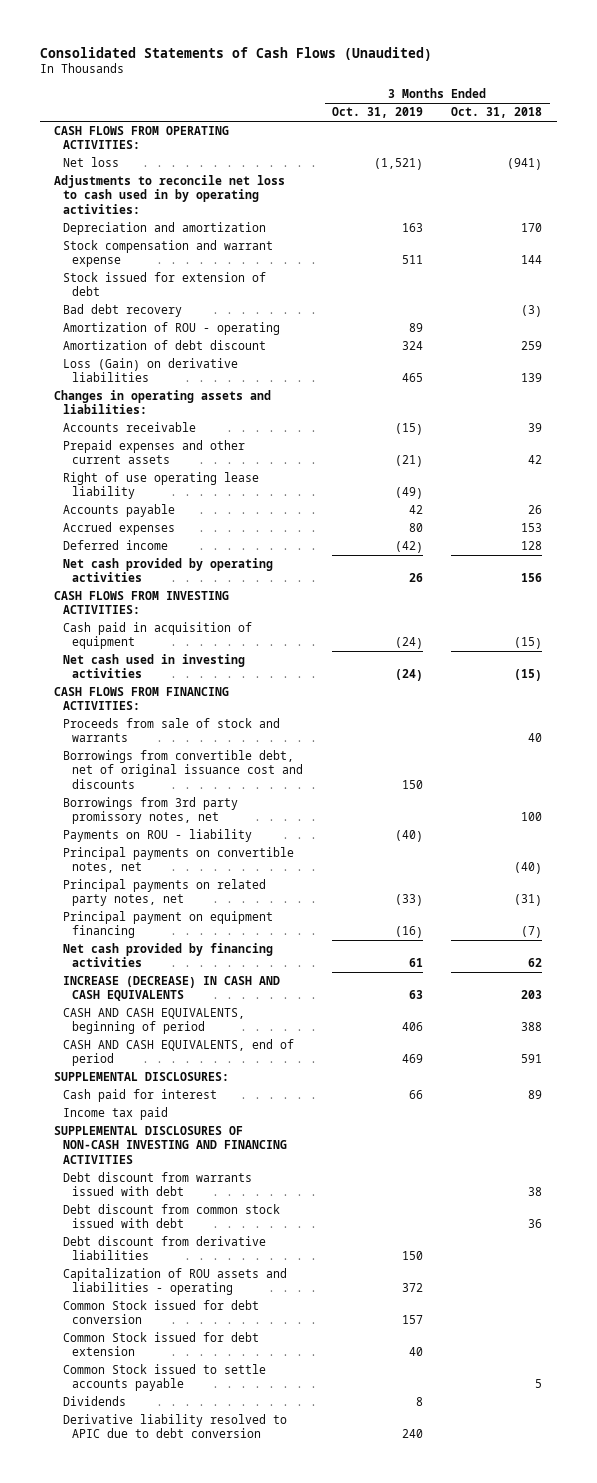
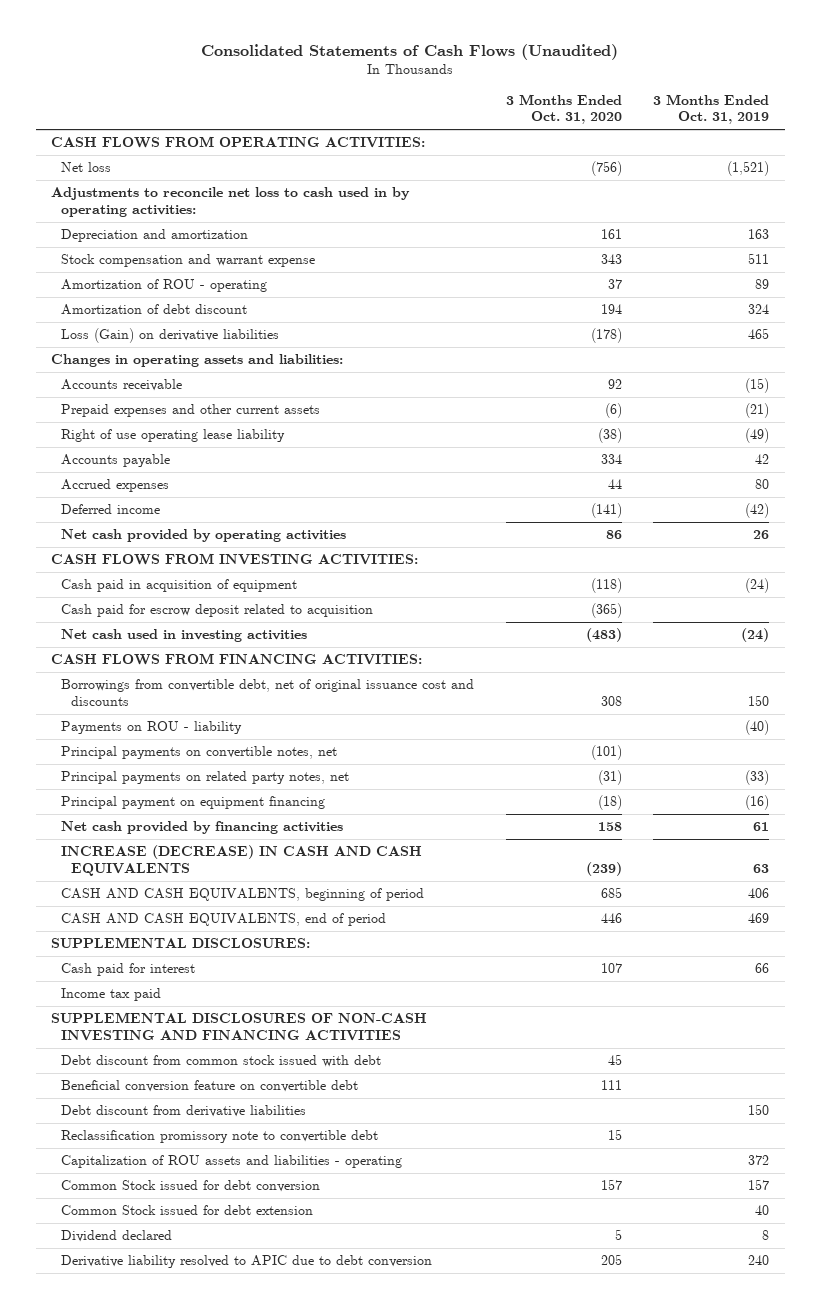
- | 3 Months Ended Oct. 31, 2019 | 3 Months Ended Oct. 31, 2018
+ | 3 Months Ended Oct. 31, 2020 | 3 Months Ended Oct. 31, 2019
- Stock issued for extension of debt
- Bad debt recovery | | (3)
+ Cash paid for escrow deposit related to acquisition | (365) |
- Proceeds from sale of stock and warrants | | 40
- Borrowings from 3rd party promissory notes, net | | 100
- Debt discount from warrants issued with debt | | 38
+ Beneficial conversion feature on convertible debt | 111 |
+ Reclassification promissory note to convertible debt | 15 |
- Common Stock issued to settle accounts payable | | 5
- Dividends | 8 |
+ Dividend declared | 5 | 8

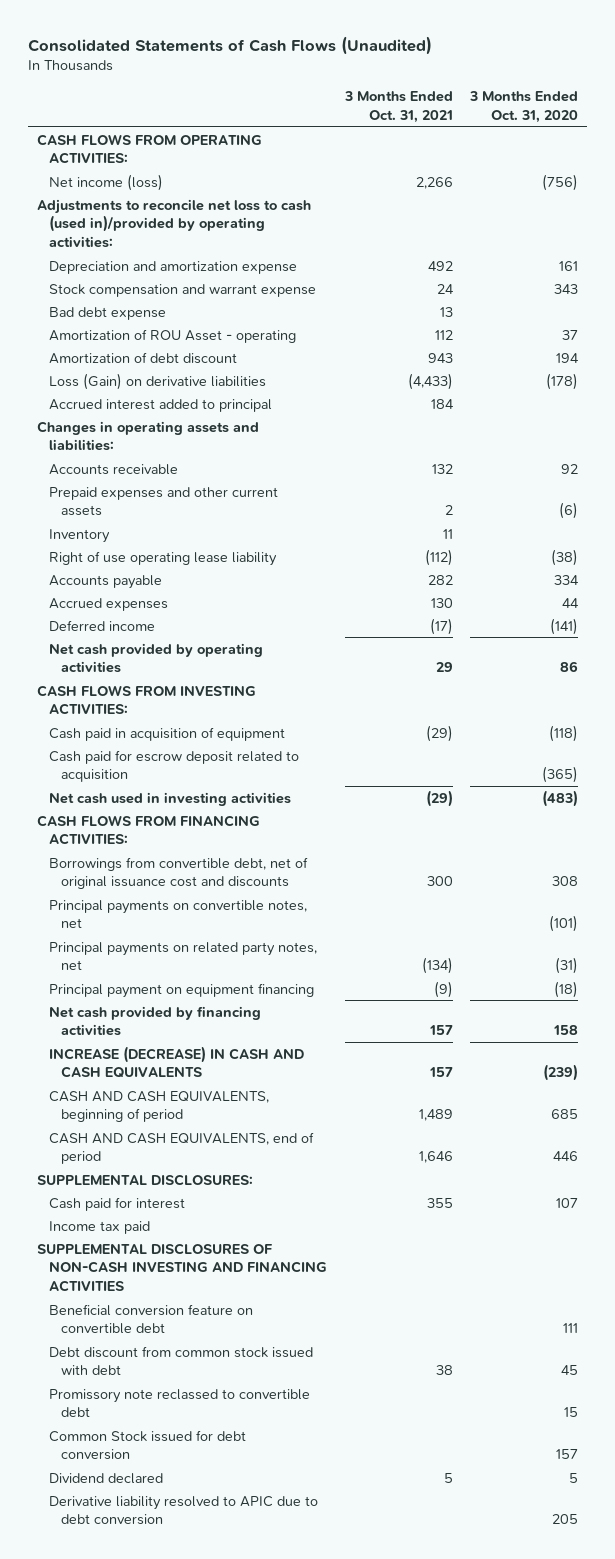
- | 3 Months Ended Oct. 31, 2020 | 3 Months Ended Oct. 31, 2019
+ | 3 Months Ended Oct. 31, 2021 | 3 Months Ended Oct. 31, 2020
- Net loss | (756) | (1,521)
- Adjustments to reconcile net loss to cash used in by operating activities:
- Depreciation and amortization | 161 | 163
+ Net income (loss) | 2,266 | (756)
+ Adjustments to reconcile net loss to cash (used in)/provided by operating activities:
+ Depreciation and amortization expense | 492 | 161
- Amortization of ROU - operating | 37 | 89
+ Bad debt expense | 13 |
+ Amortization of ROU Asset - operating | 112 | 37
+ Accrued interest added to principal | 184 |
+ Inventory | 11 |
- Payments on ROU - liability | | (40)
- Debt discount from derivative liabilities | | 150
- Reclassification promissory note to convertible debt | 15 |
- Capitalization of ROU assets and liabilities - operating | | 372
moved down: Debt discount from common stock issued with debt | 38 | 45
+ Promissory note reclassed to convertible debt | | 15
- Common Stock issued for debt extension | | 40

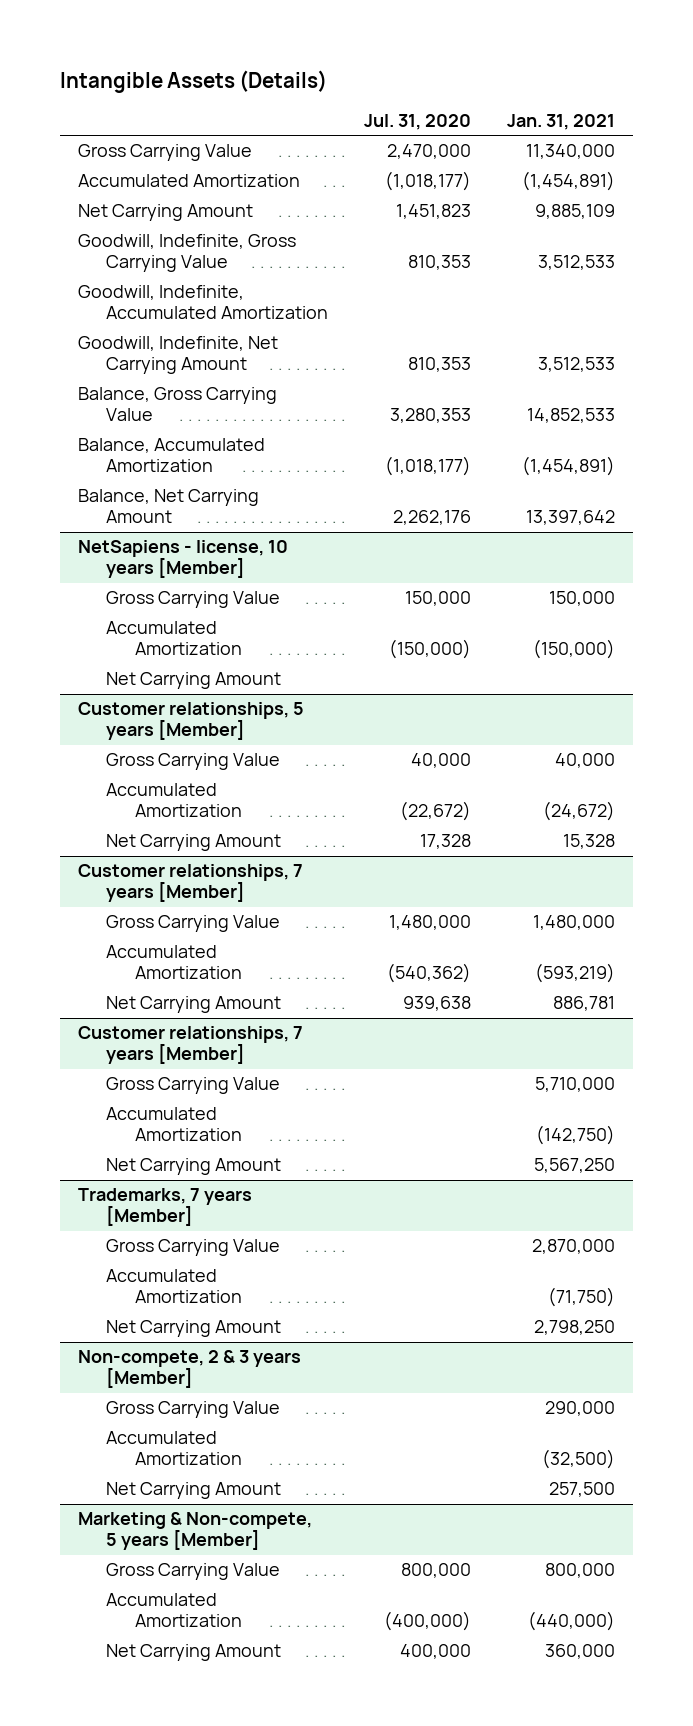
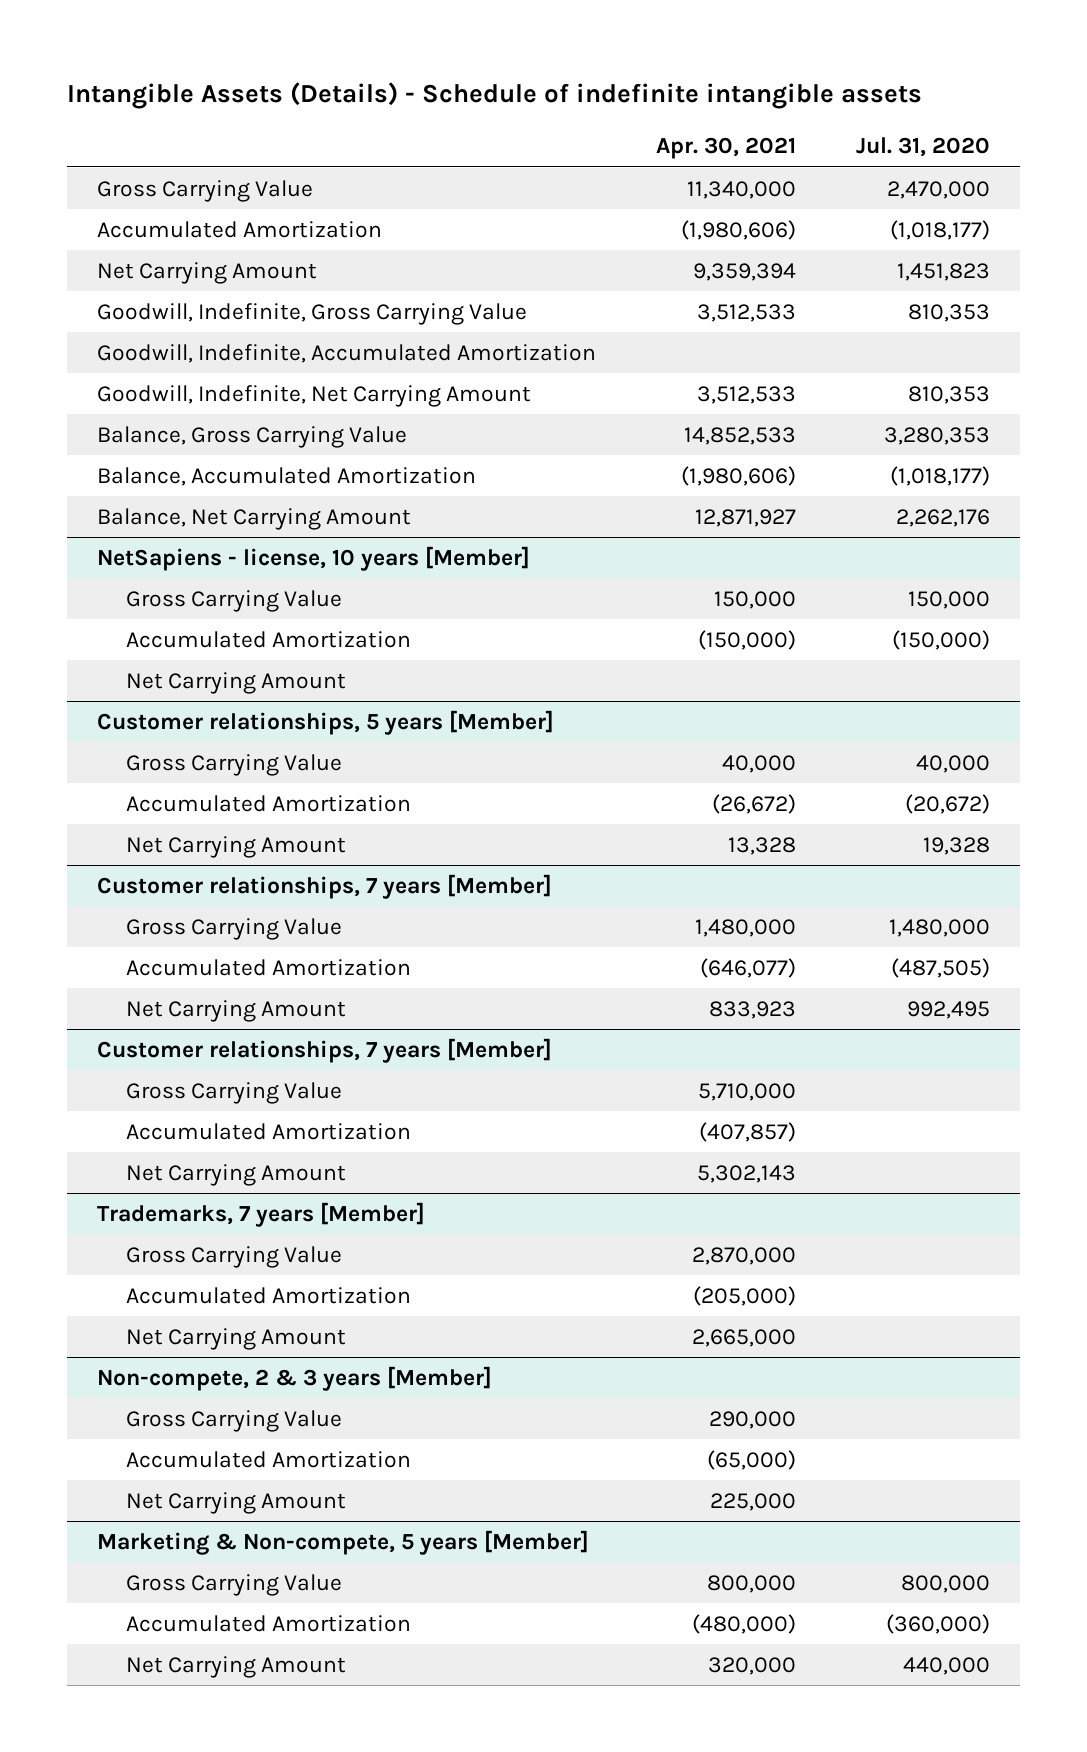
- Intangible Assets (Details)
+ Intangible Assets (Details) - Schedule of indefinite intangible assets
- | Jul. 31, 2020 | Jan. 31, 2021
+ | Apr. 30, 2021 | Jul. 31, 2020
@ Customer relationships, 5 years [Member]
- Accumulated Amortization | (22,672) | (24,672)
- Net Carrying Amount | 17,328 | 15,328
+ Accumulated Amortization | (26,672) | (20,672)
+ Net Carrying Amount | 13,328 | 19,328
@ Customer relationships, 7 years [Member]
- Accumulated Amortization | (540,362) | (593,219)
- Net Carrying Amount | 939,638 | 886,781
+ Accumulated Amortization | (646,077) | (487,505)
+ Net Carrying Amount | 833,923 | 992,495
@ Marketing & Non-compete, 5 years [Member]
- Accumulated Amortization | (400,000) | (440,000)
- Net Carrying Amount | 400,000 | 360,000
+ Accumulated Amortization | (480,000) | (360,000)
+ Net Carrying Amount | 320,000 | 440,000

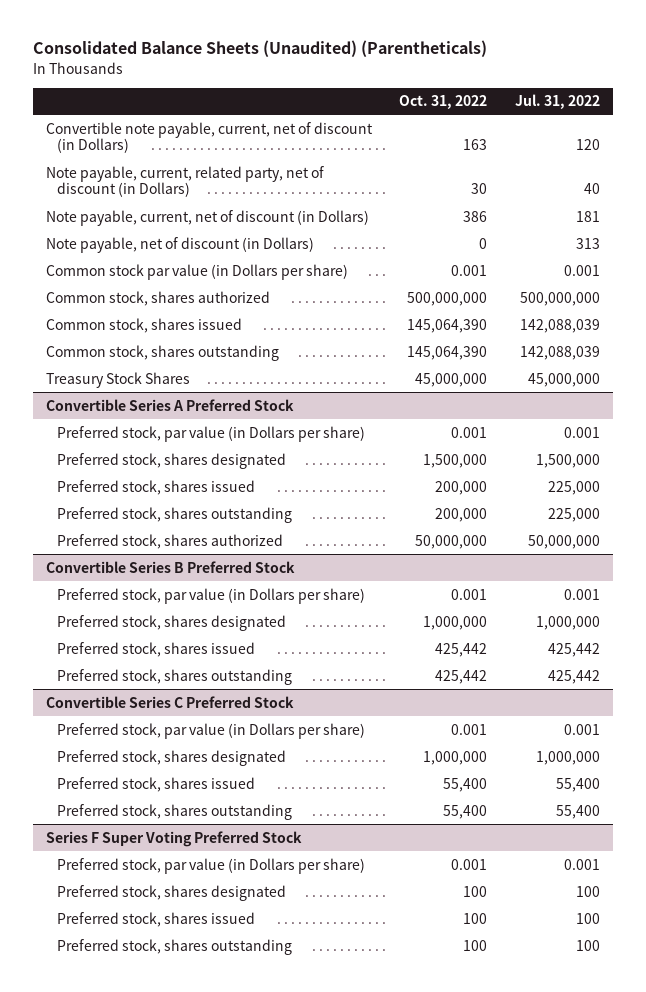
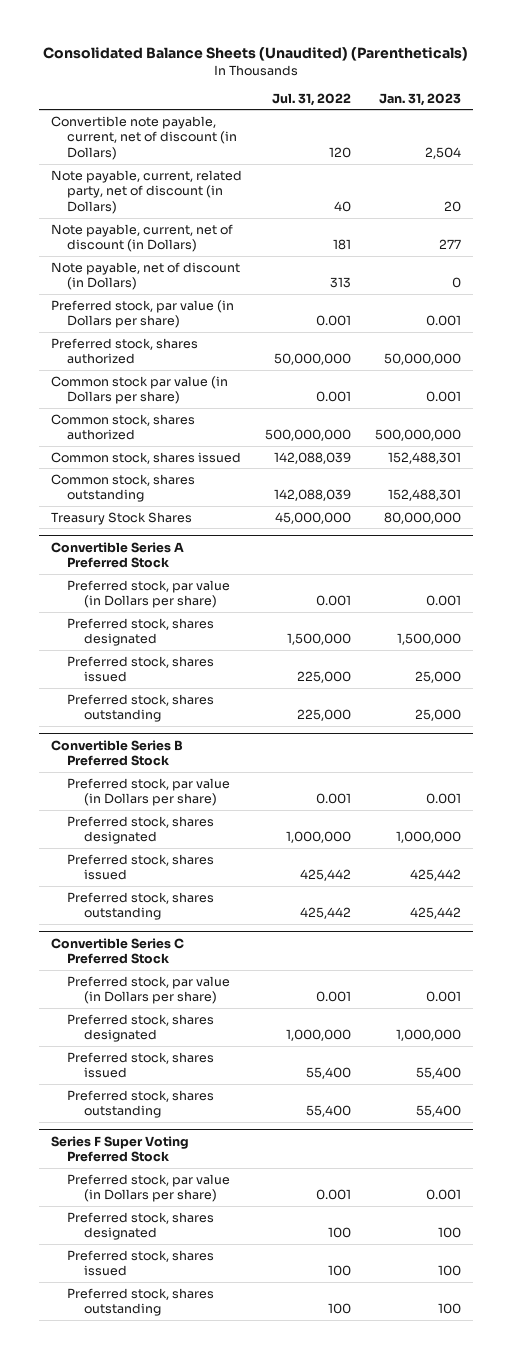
- | Oct. 31, 2022 | Jul. 31, 2022
+ | Jul. 31, 2022 | Jan. 31, 2023
+ Preferred stock, par value (in Dollars per share) | 0.001 | 0.001
+ Preferred stock, shares authorized | 50,000,000 | 50,000,000
@ Convertible Series A Preferred Stock
- Preferred stock, shares authorized | 50,000,000 | 50,000,000

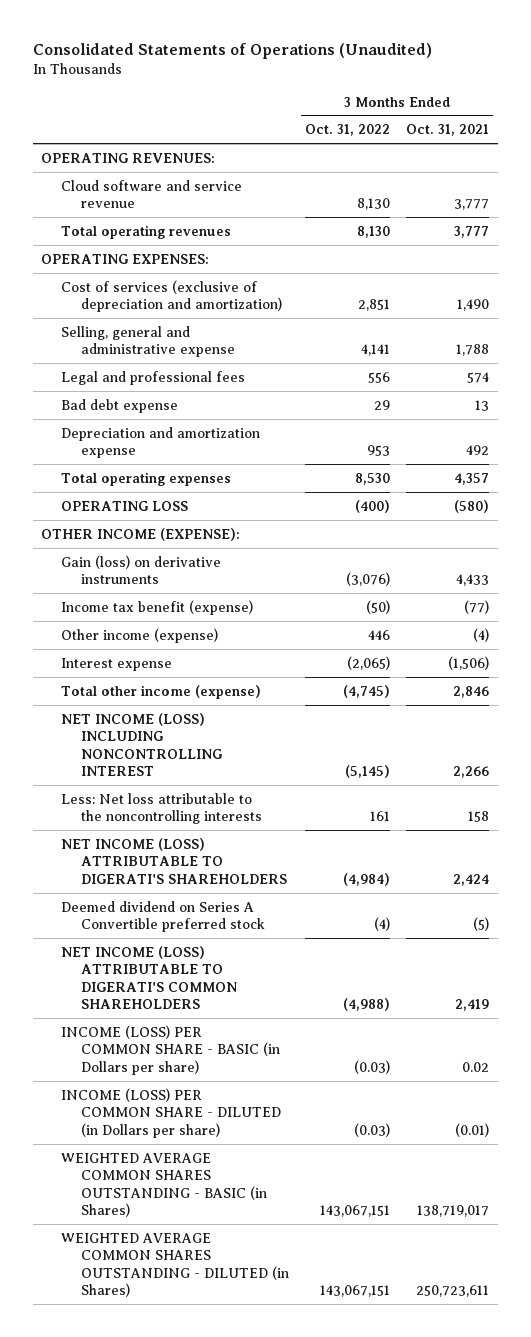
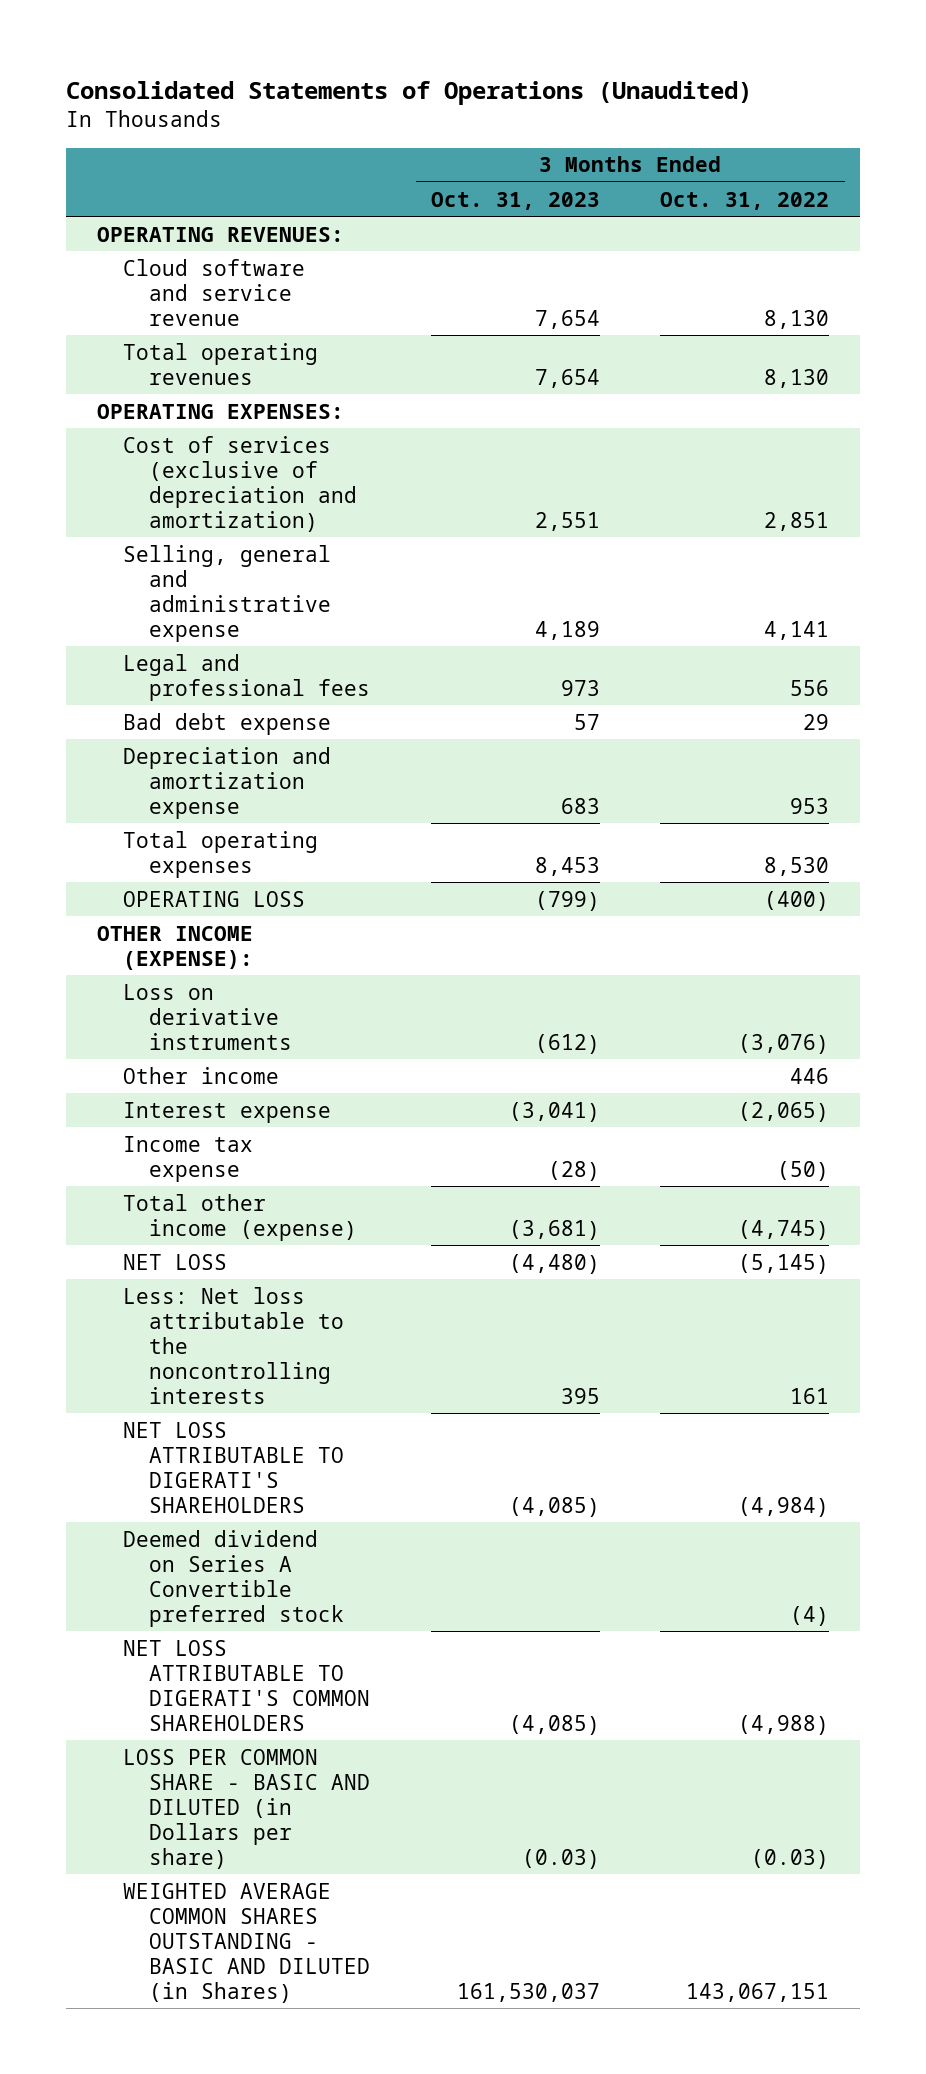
- | 3 Months Ended Oct. 31, 2022 | 3 Months Ended Oct. 31, 2021
+ | 3 Months Ended Oct. 31, 2023 | 3 Months Ended Oct. 31, 2022
- Gain (loss) on derivative instruments | (3,076) | 4,433
- Income tax benefit (expense) | (50) | (77)
- Other income (expense) | 446 | (4)
+ Loss on derivative instruments | (612) | (3,076)
+ Other income | | 446
+ Income tax expense | (28) | (50)
- NET INCOME (LOSS) INCLUDING NONCONTROLLING INTEREST | (5,145) | 2,266
+ NET LOSS | (4,480) | (5,145)
- NET INCOME (LOSS) ATTRIBUTABLE TO DIGERATI'S SHAREHOLDERS | (4,984) | 2,424
+ NET LOSS ATTRIBUTABLE TO DIGERATI'S SHAREHOLDERS | (4,085) | (4,984)
- NET INCOME (LOSS) ATTRIBUTABLE TO DIGERATI'S COMMON SHAREHOLDERS | (4,988) | 2,419
- INCOME (LOSS) PER COMMON SHARE - BASIC (in Dollars per share) | (0.03) | 0.02
- INCOME (LOSS) PER COMMON SHARE - DILUTED (in Dollars per share) | (0.03) | (0.01)
- WEIGHTED AVERAGE COMMON SHARES OUTSTANDING - BASIC (in Shares) | 143,067,151 | 138,719,017
- WEIGHTED AVERAGE COMMON SHARES OUTSTANDING - DILUTED (in Shares) | 143,067,151 | 250,723,611
+ NET LOSS ATTRIBUTABLE TO DIGERATI'S COMMON SHAREHOLDERS | (4,085) | (4,988)
+ LOSS PER COMMON SHARE - BASIC AND DILUTED (in Dollars per share) | (0.03) | (0.03)
+ WEIGHTED AVERAGE COMMON SHARES OUTSTANDING - BASIC AND DILUTED (in Shares) | 161,530,037 | 143,067,151

